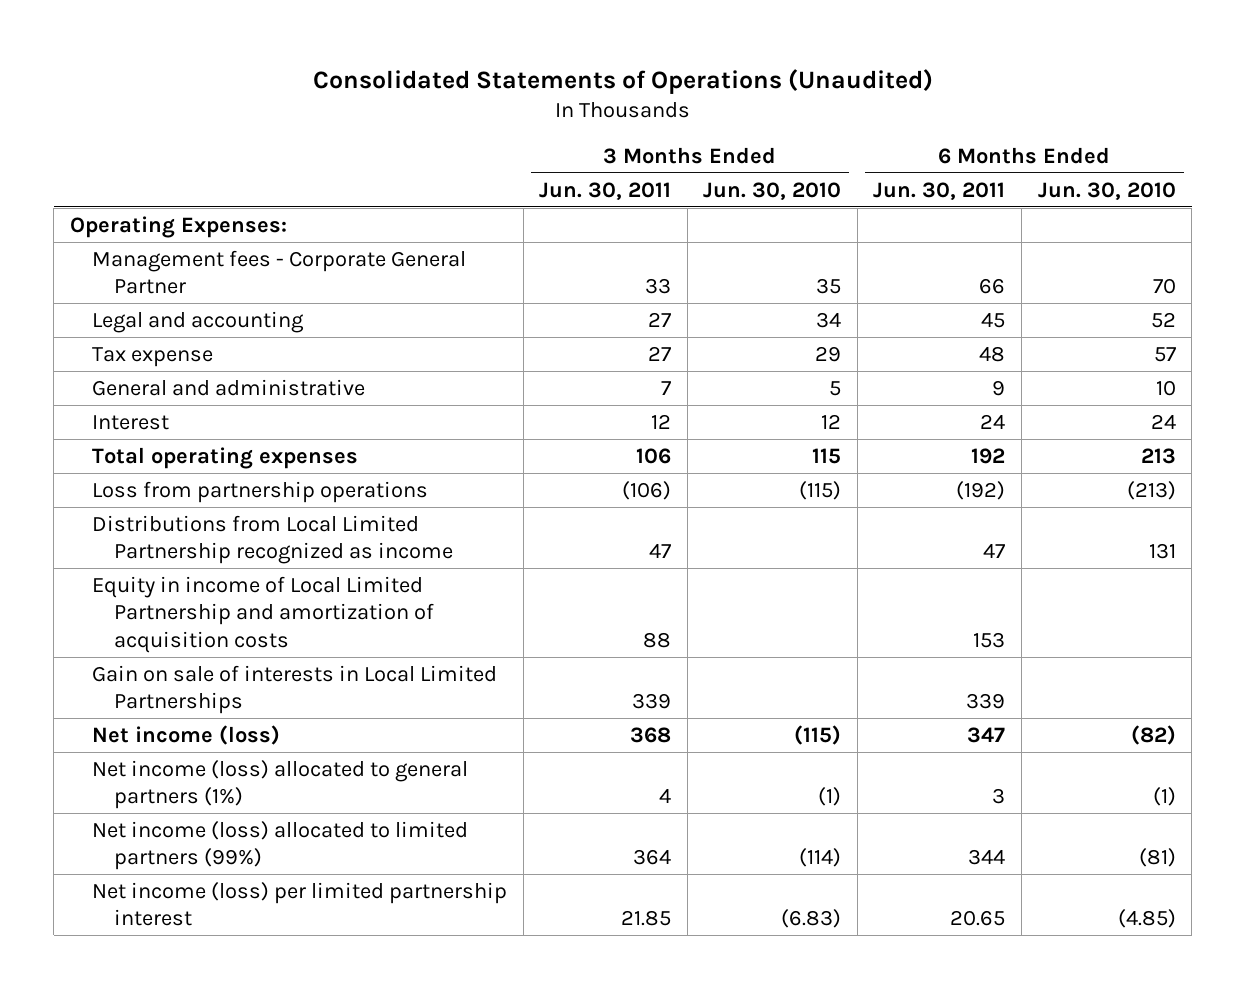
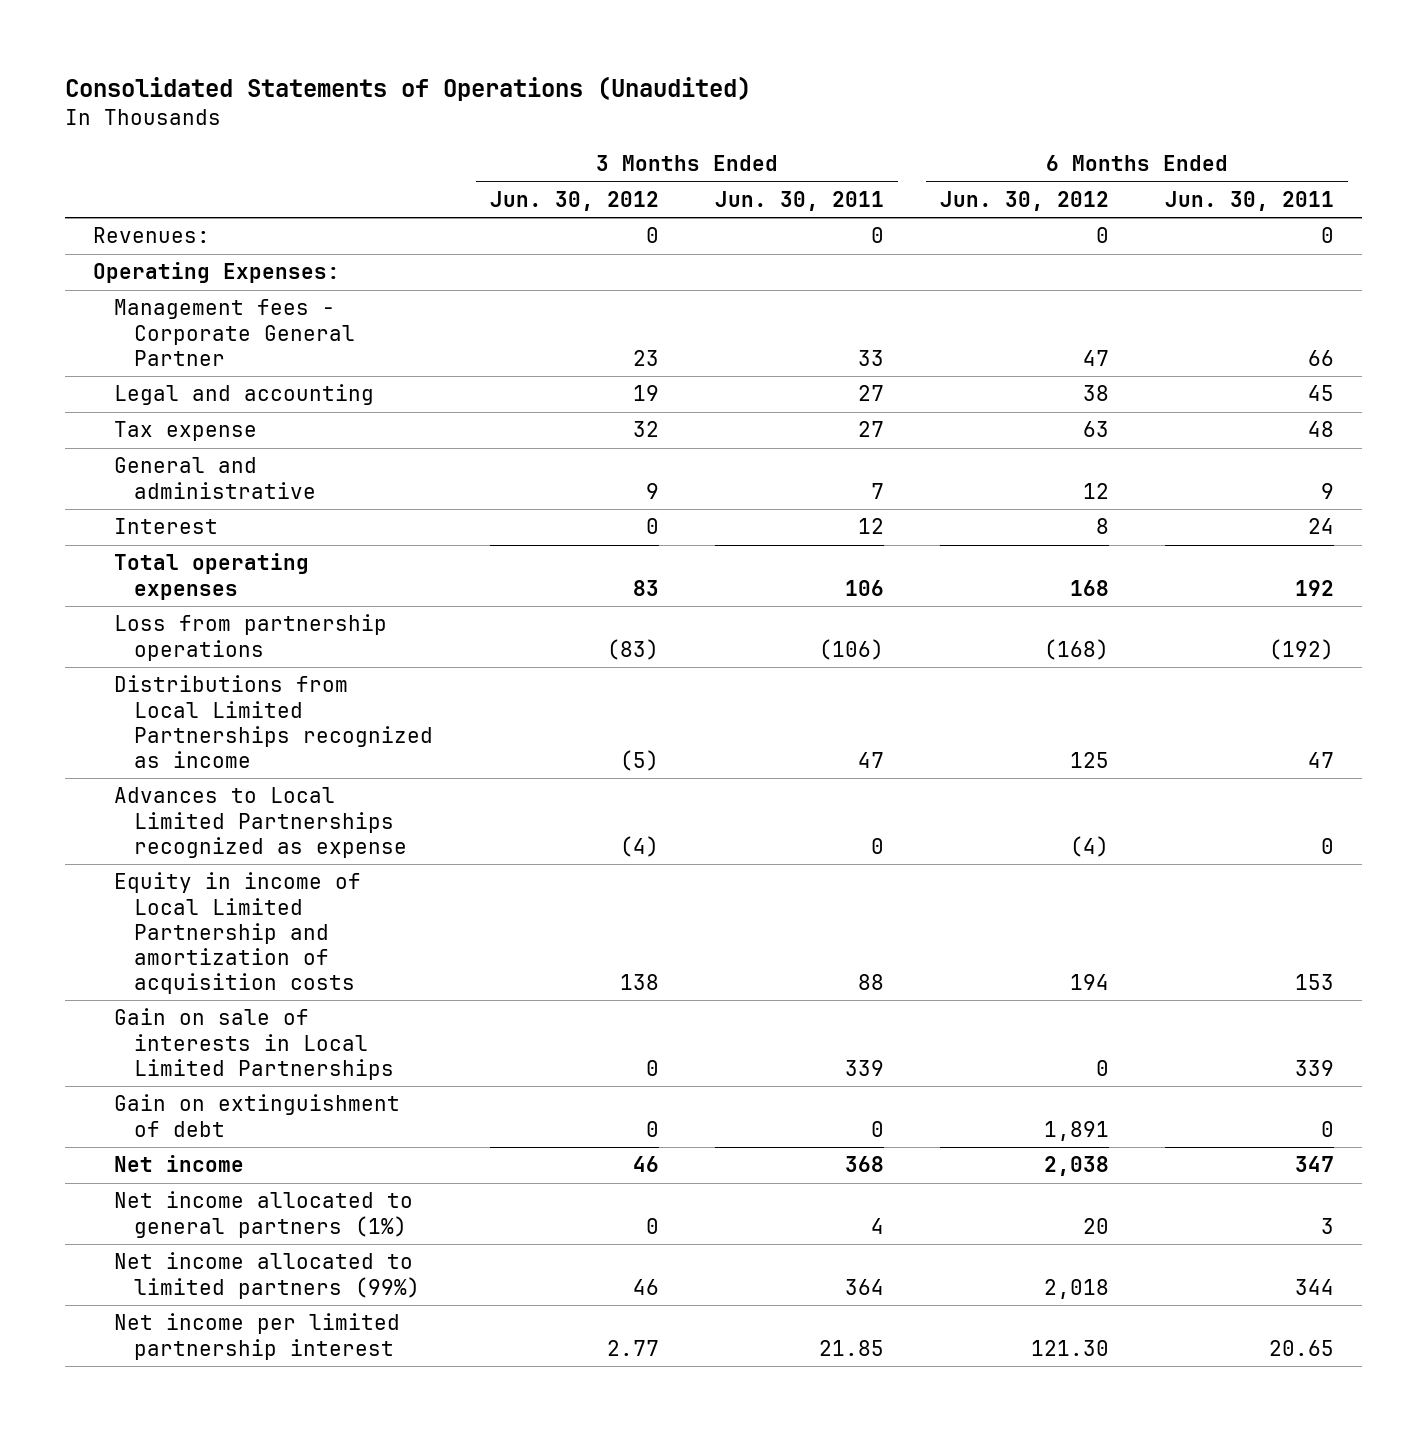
- | 3 Months Ended Jun. 30, 2011 | 3 Months Ended Jun. 30, 2010 | 6 Months Ended Jun. 30, 2011 | 6 Months Ended Jun. 30, 2010
+ | 3 Months Ended Jun. 30, 2012 | 3 Months Ended Jun. 30, 2011 | 6 Months Ended Jun. 30, 2012 | 6 Months Ended Jun. 30, 2011
+ Revenues: | 0 | 0 | 0 | 0
- Distributions from Local Limited Partnership recognized as income | 47 | | 47 | 131
+ Distributions from Local Limited Partnerships recognized as income | (5) | 47 | 125 | 47
+ Advances to Local Limited Partnerships recognized as expense | (4) | 0 | (4) | 0
- Net income (loss) | 368 | (115) | 347 | (82)
- Net income (loss) allocated to general partners (1%) | 4 | (1) | 3 | (1)
- Net income (loss) allocated to limited partners (99%) | 364 | (114) | 344 | (81)
- Net income (loss) per limited partnership interest | 21.85 | (6.83) | 20.65 | (4.85)
+ Gain on extinguishment of debt | 0 | 0 | 1,891 | 0
+ Net income | 46 | 368 | 2,038 | 347
+ Net income allocated to general partners (1%) | 0 | 4 | 20 | 3
+ Net income allocated to limited partners (99%) | 46 | 364 | 2,018 | 344
+ Net income per limited partnership interest | 2.77 | 21.85 | 121.30 | 20.65

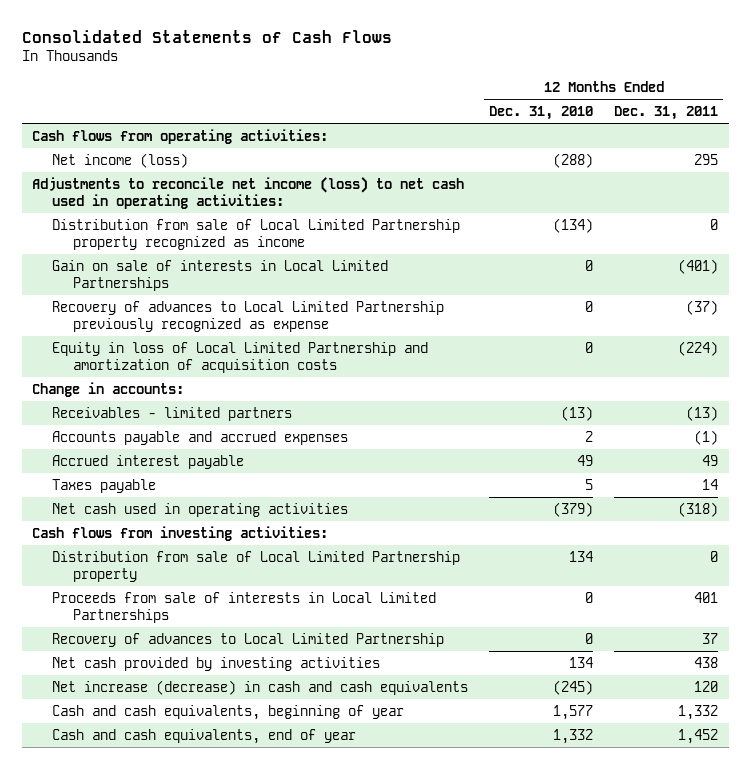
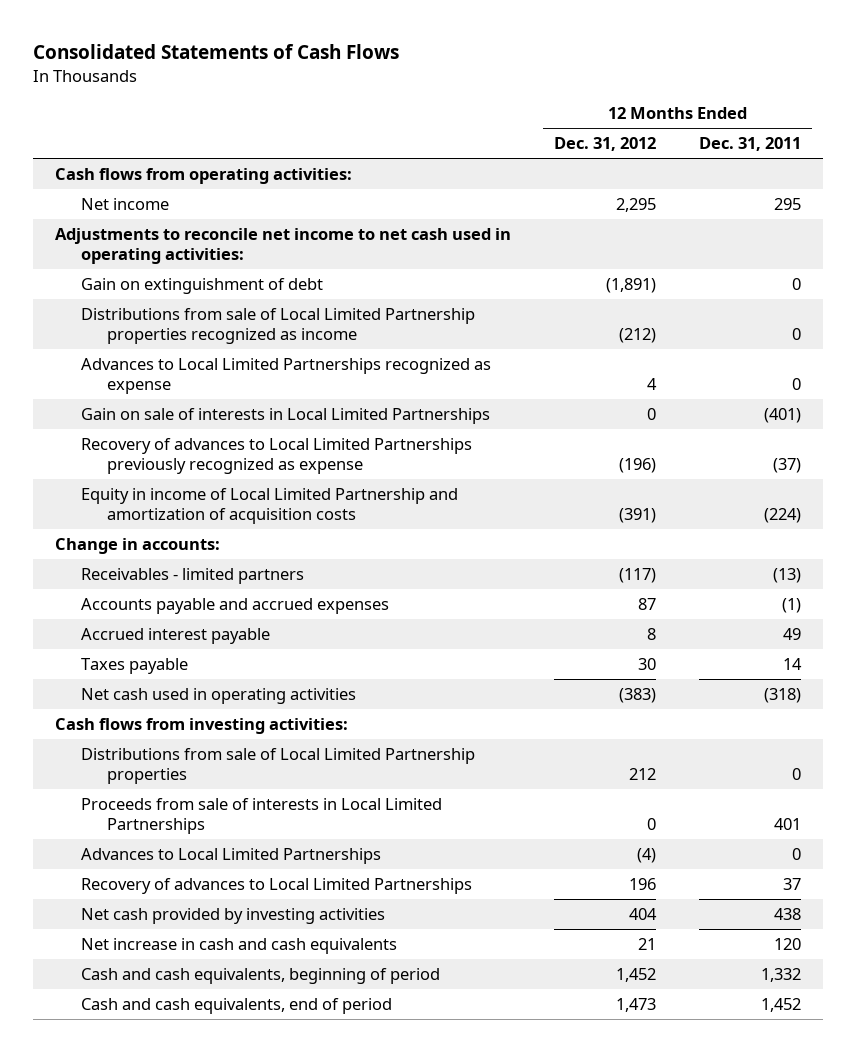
- | 12 Months Ended Dec. 31, 2010 | 12 Months Ended Dec. 31, 2011
+ | 12 Months Ended Dec. 31, 2012 | 12 Months Ended Dec. 31, 2011
- Net income (loss) | (288) | 295
- Adjustments to reconcile net income (loss) to net cash used in operating activities:
- Distribution from sale of Local Limited Partnership property recognized as income | (134) | 0
+ Net income | 2,295 | 295
+ Adjustments to reconcile net income to net cash used in operating activities:
+ Gain on extinguishment of debt | (1,891) | 0
+ Distributions from sale of Local Limited Partnership properties recognized as income | (212) | 0
+ Advances to Local Limited Partnerships recognized as expense | 4 | 0
- Recovery of advances to Local Limited Partnership previously recognized as expense | 0 | (37)
- Equity in loss of Local Limited Partnership and amortization of acquisition costs | 0 | (224)
+ Recovery of advances to Local Limited Partnerships previously recognized as expense | (196) | (37)
+ Equity in income of Local Limited Partnership and amortization of acquisition costs | (391) | (224)
- Distribution from sale of Local Limited Partnership property | 134 | 0
+ Distributions from sale of Local Limited Partnership properties | 212 | 0
- Recovery of advances to Local Limited Partnership | 0 | 37
+ Advances to Local Limited Partnerships | (4) | 0
+ Recovery of advances to Local Limited Partnerships | 196 | 37
- Net increase (decrease) in cash and cash equivalents | (245) | 120
- Cash and cash equivalents, beginning of year | 1,577 | 1,332
- Cash and cash equivalents, end of year | 1,332 | 1,452
+ Net increase in cash and cash equivalents | 21 | 120
+ Cash and cash equivalents, beginning of period | 1,452 | 1,332
+ Cash and cash equivalents, end of period | 1,473 | 1,452

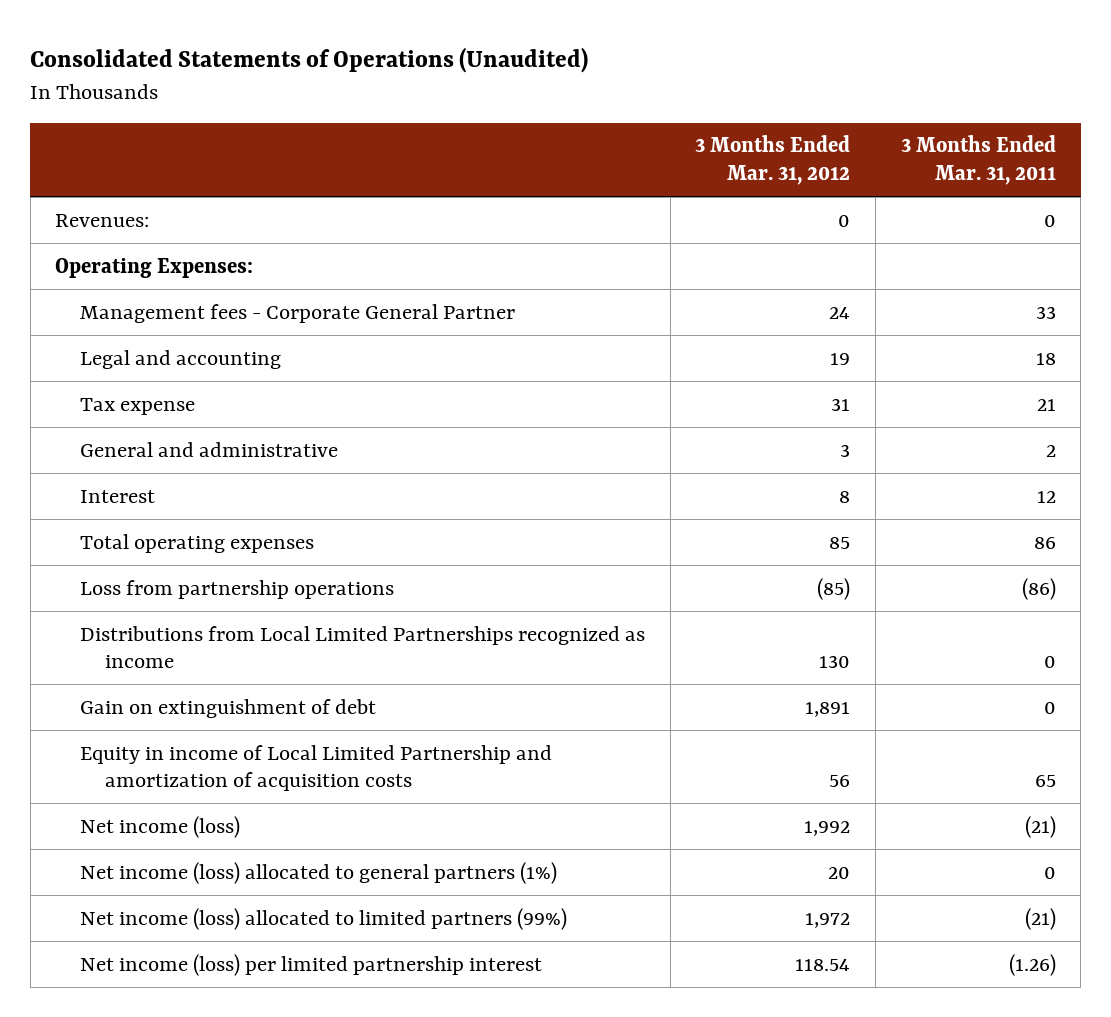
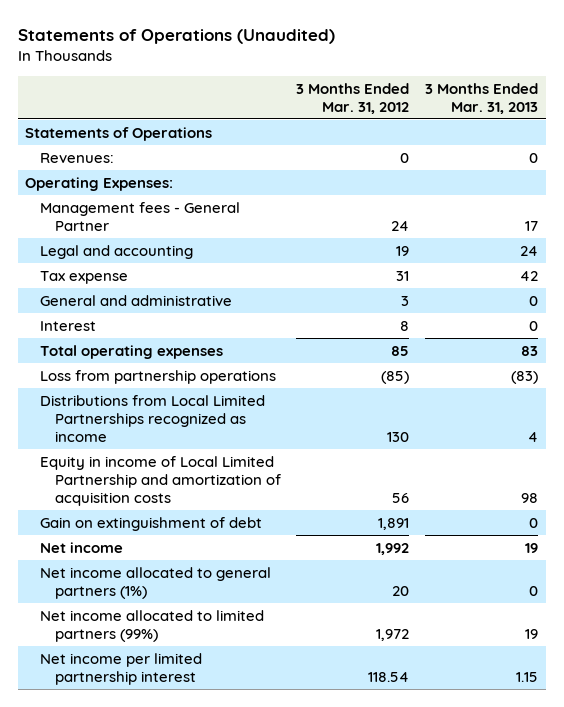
- Consolidated Statements of Operations (Unaudited)
+ Statements of Operations (Unaudited)
- | 3 Months Ended Mar. 31, 2012 | 3 Months Ended Mar. 31, 2011
+ | 3 Months Ended Mar. 31, 2012 | 3 Months Ended Mar. 31, 2013
+ Statements of Operations
- Management fees - Corporate General Partner | 24 | 33
+ Management fees - General Partner | 24 | 17
- Net income (loss) | 1,992 | (21)
- Net income (loss) allocated to general partners (1%) | 20 | 0
- Net income (loss) allocated to limited partners (99%) | 1,972 | (21)
- Net income (loss) per limited partnership interest | 118.54 | (1.26)
moved down: Gain on extinguishment of debt | 1,891 | 0
+ Net income | 1,992 | 19
+ Net income allocated to general partners (1%) | 20 | 0
+ Net income allocated to limited partners (99%) | 1,972 | 19
+ Net income per limited partnership interest | 118.54 | 1.15

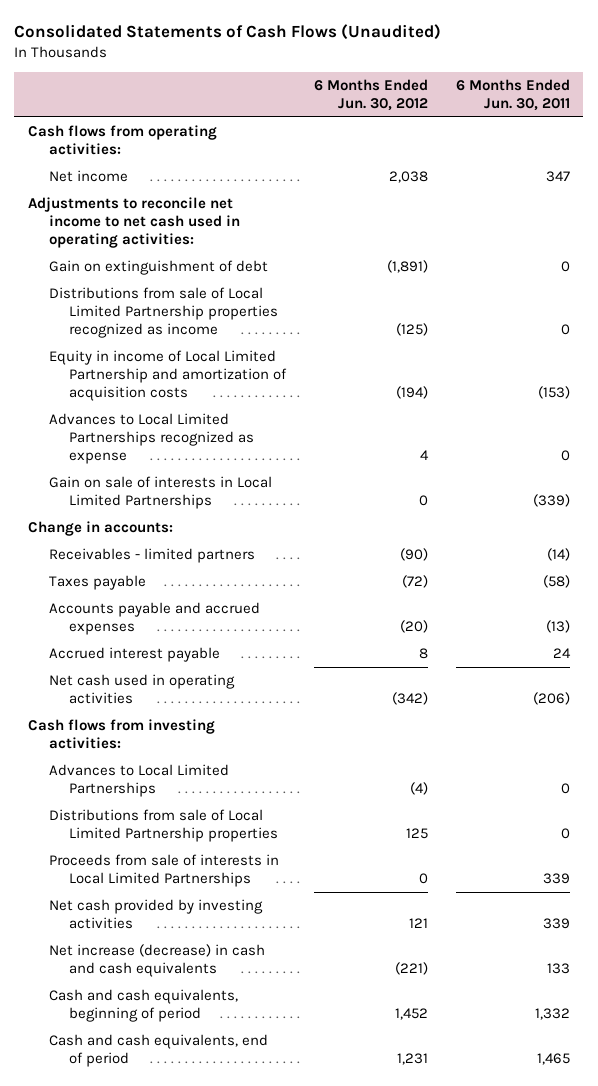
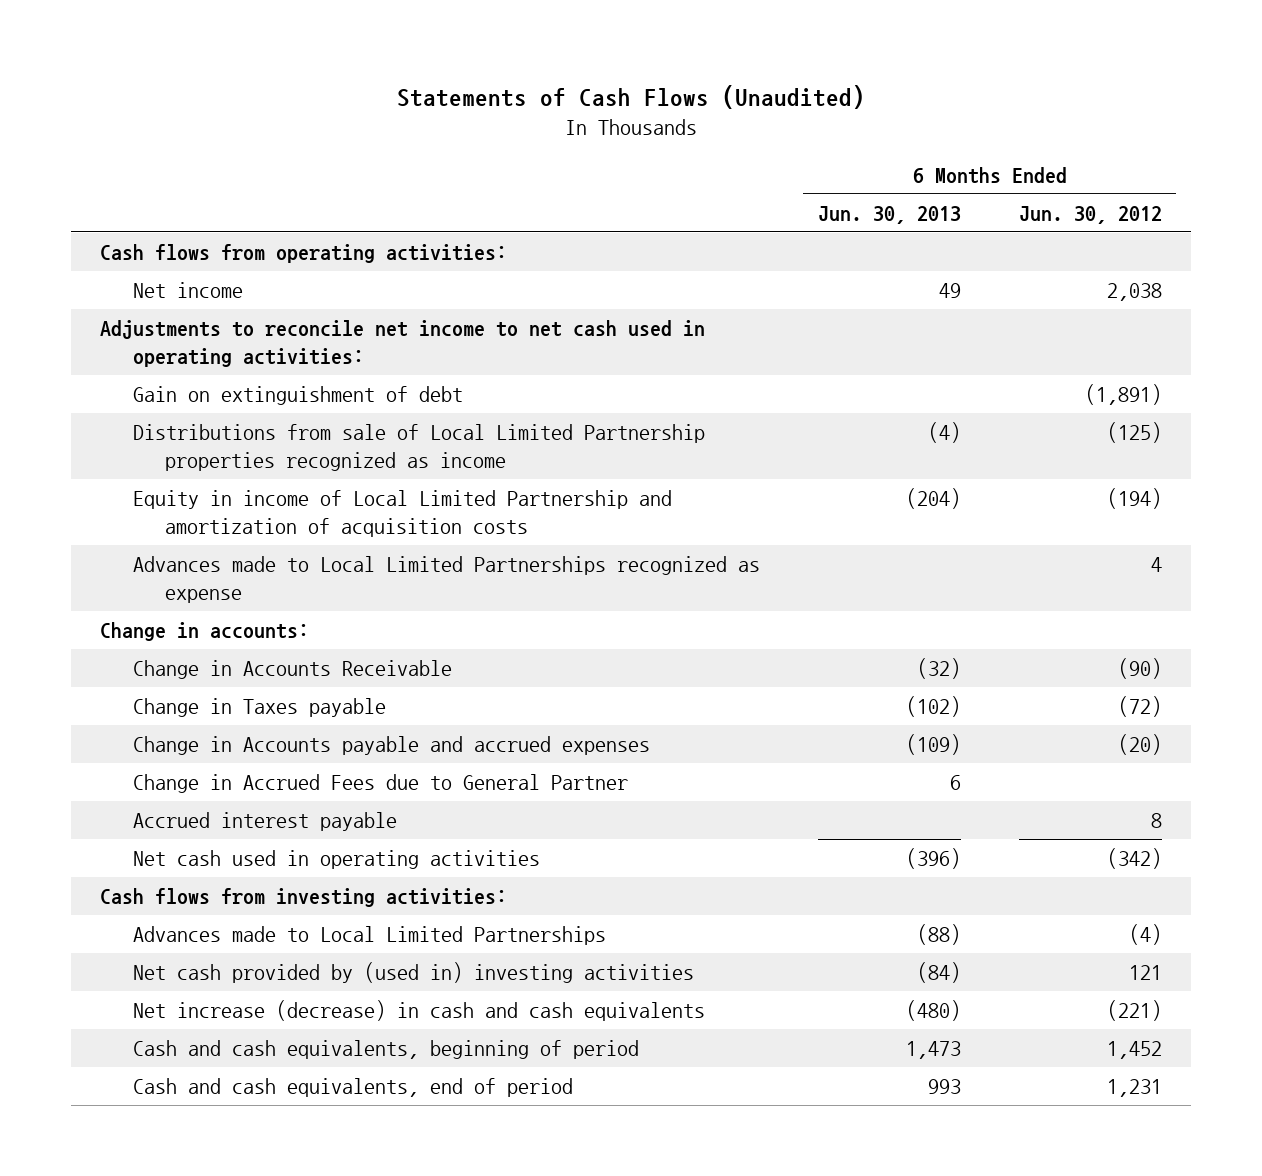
- Consolidated Statements of Cash Flows (Unaudited)
+ Statements of Cash Flows (Unaudited)
- | 6 Months Ended Jun. 30, 2012 | 6 Months Ended Jun. 30, 2011
+ | 6 Months Ended Jun. 30, 2013 | 6 Months Ended Jun. 30, 2012
- Advances to Local Limited Partnerships recognized as expense | 4 | 0
- Gain on sale of interests in Local Limited Partnerships | 0 | (339)
+ Advances made to Local Limited Partnerships recognized as expense | | 4
- Receivables - limited partners | (90) | (14)
- Taxes payable | (72) | (58)
- Accounts payable and accrued expenses | (20) | (13)
+ Change in Accounts Receivable | (32) | (90)
+ Change in Taxes payable | (102) | (72)
+ Change in Accounts payable and accrued expenses | (109) | (20)
+ Change in Accrued Fees due to General Partner | 6 |
- Advances to Local Limited Partnerships | (4) | 0
- Distributions from sale of Local Limited Partnership properties | 125 | 0
- Proceeds from sale of interests in Local Limited Partnerships | 0 | 339
- Net cash provided by investing activities | 121 | 339
+ Advances made to Local Limited Partnerships | (88) | (4)
+ Net cash provided by (used in) investing activities | (84) | 121

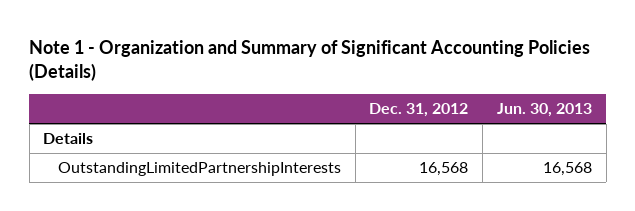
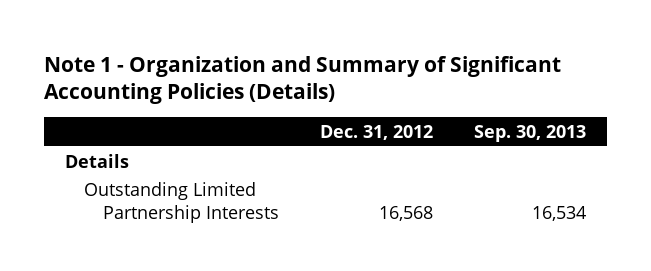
- | Dec. 31, 2012 | Jun. 30, 2013
+ | Dec. 31, 2012 | Sep. 30, 2013
- OutstandingLimitedPartnershipInterests | 16,568 | 16,568
+ Outstanding Limited Partnership Interests | 16,568 | 16,534

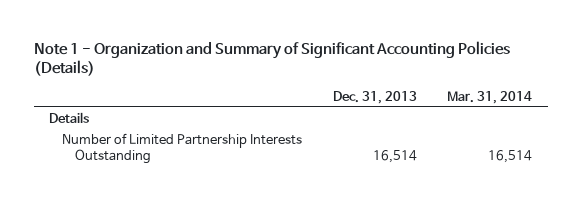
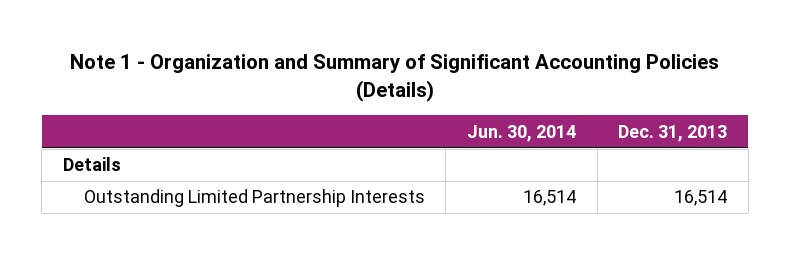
- | Dec. 31, 2013 | Mar. 31, 2014
+ | Jun. 30, 2014 | Dec. 31, 2013
- Number of Limited Partnership Interests Outstanding | 16,514 | 16,514
+ Outstanding Limited Partnership Interests | 16,514 | 16,514

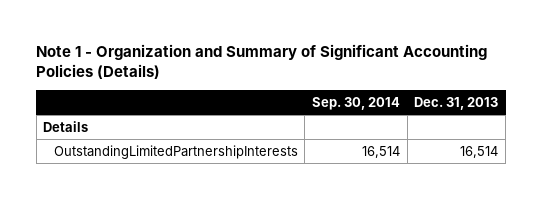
- | Jun. 30, 2014 | Dec. 31, 2013
+ | Sep. 30, 2014 | Dec. 31, 2013
- Outstanding Limited Partnership Interests | 16,514 | 16,514
+ OutstandingLimitedPartnershipInterests | 16,514 | 16,514

